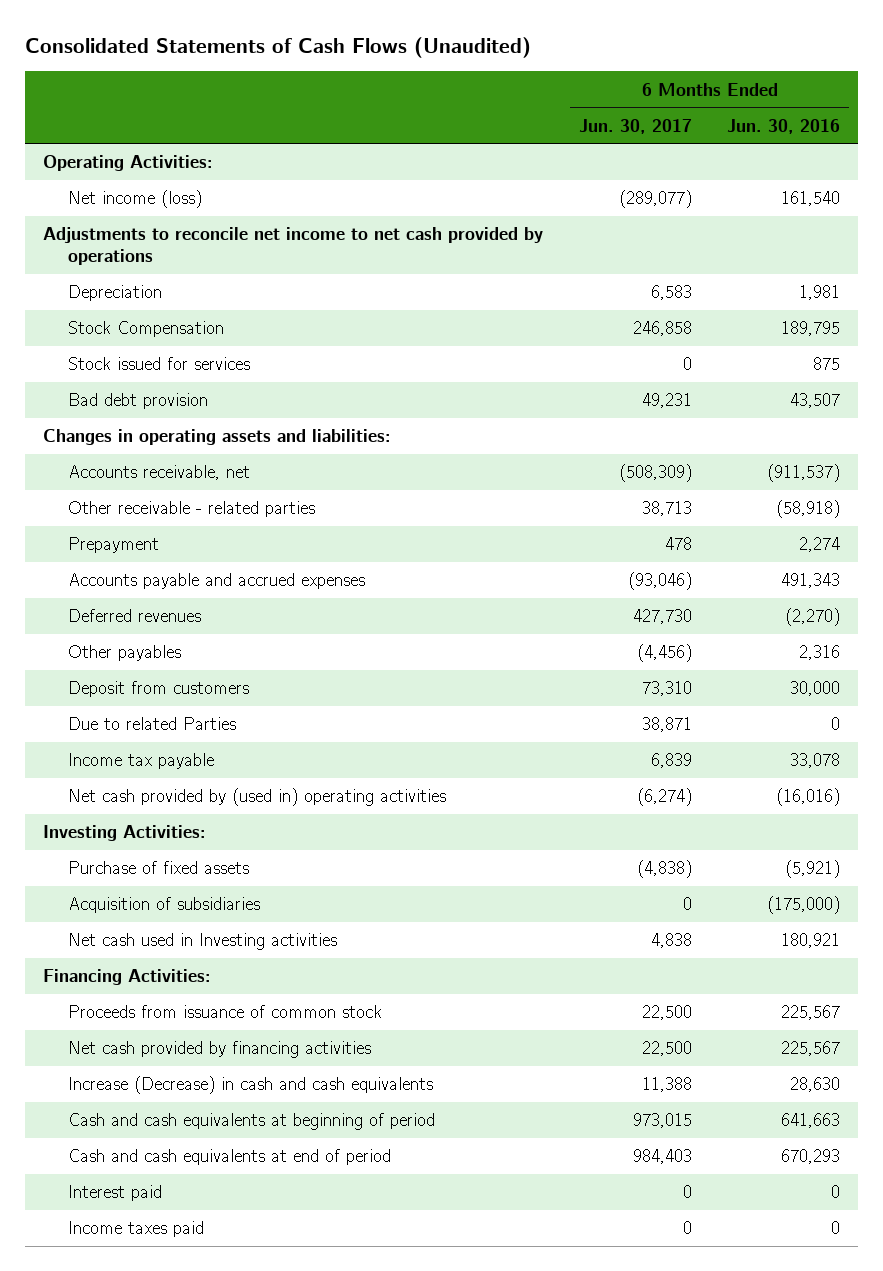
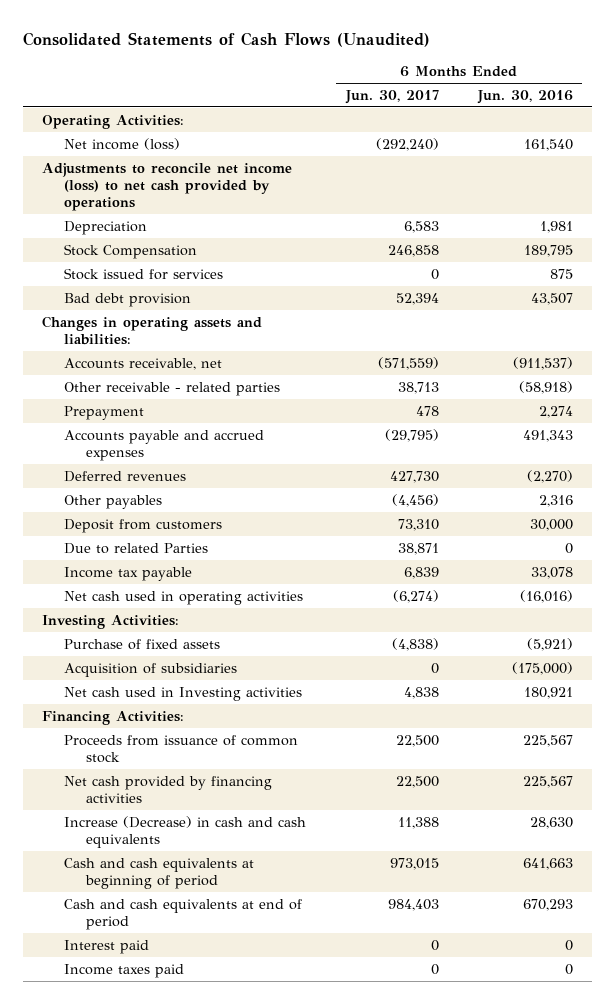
- Net income (loss) | (289,077) | 161,540
- Adjustments to reconcile net income to net cash provided by operations
+ Net income (loss) | (292,240) | 161,540
+ Adjustments to reconcile net income (loss) to net cash provided by operations
- Bad debt provision | 49,231 | 43,507
+ Bad debt provision | 52,394 | 43,507
- Accounts receivable, net | (508,309) | (911,537)
+ Accounts receivable, net | (571,559) | (911,537)
- Accounts payable and accrued expenses | (93,046) | 491,343
+ Accounts payable and accrued expenses | (29,795) | 491,343
- Net cash provided by (used in) operating activities | (6,274) | (16,016)
+ Net cash used in operating activities | (6,274) | (16,016)

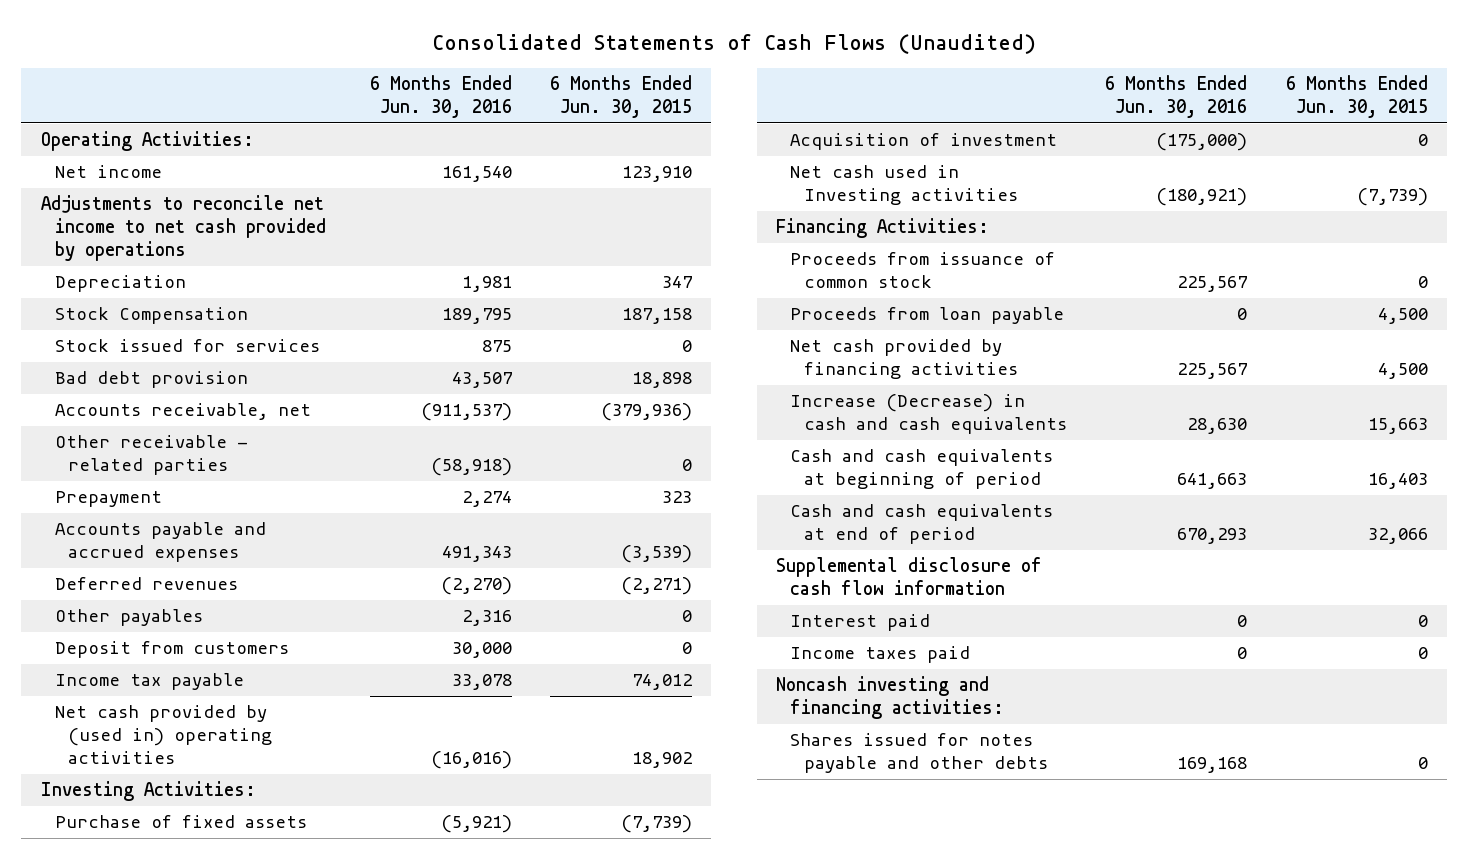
- | 6 Months Ended Jun. 30, 2017 | 6 Months Ended Jun. 30, 2016
+ | 6 Months Ended Jun. 30, 2016 | 6 Months Ended Jun. 30, 2015
- Net income (loss) | (292,240) | 161,540
- Adjustments to reconcile net income (loss) to net cash provided by operations
+ Net income | 161,540 | 123,910
+ Adjustments to reconcile net income to net cash provided by operations
- Changes in operating assets and liabilities:
- Due to related Parties | 38,871 | 0
- Net cash used in operating activities | (6,274) | (16,016)
+ Net cash provided by (used in) operating activities | (16,016) | 18,902
- Acquisition of subsidiaries | 0 | (175,000)
- Net cash used in Investing activities | 4,838 | 180,921
+ Acquisition of investment | (175,000) | 0
+ Net cash used in Investing activities | (180,921) | (7,739)
+ Proceeds from loan payable | 0 | 4,500
+ Supplemental disclosure of cash flow information
+ Noncash investing and financing activities:
+ Shares issued for notes payable and other debts | 169,168 | 0

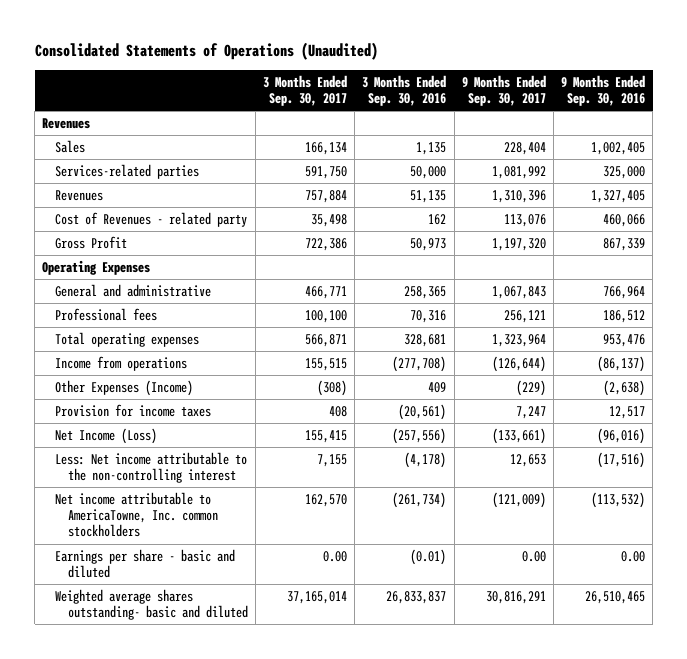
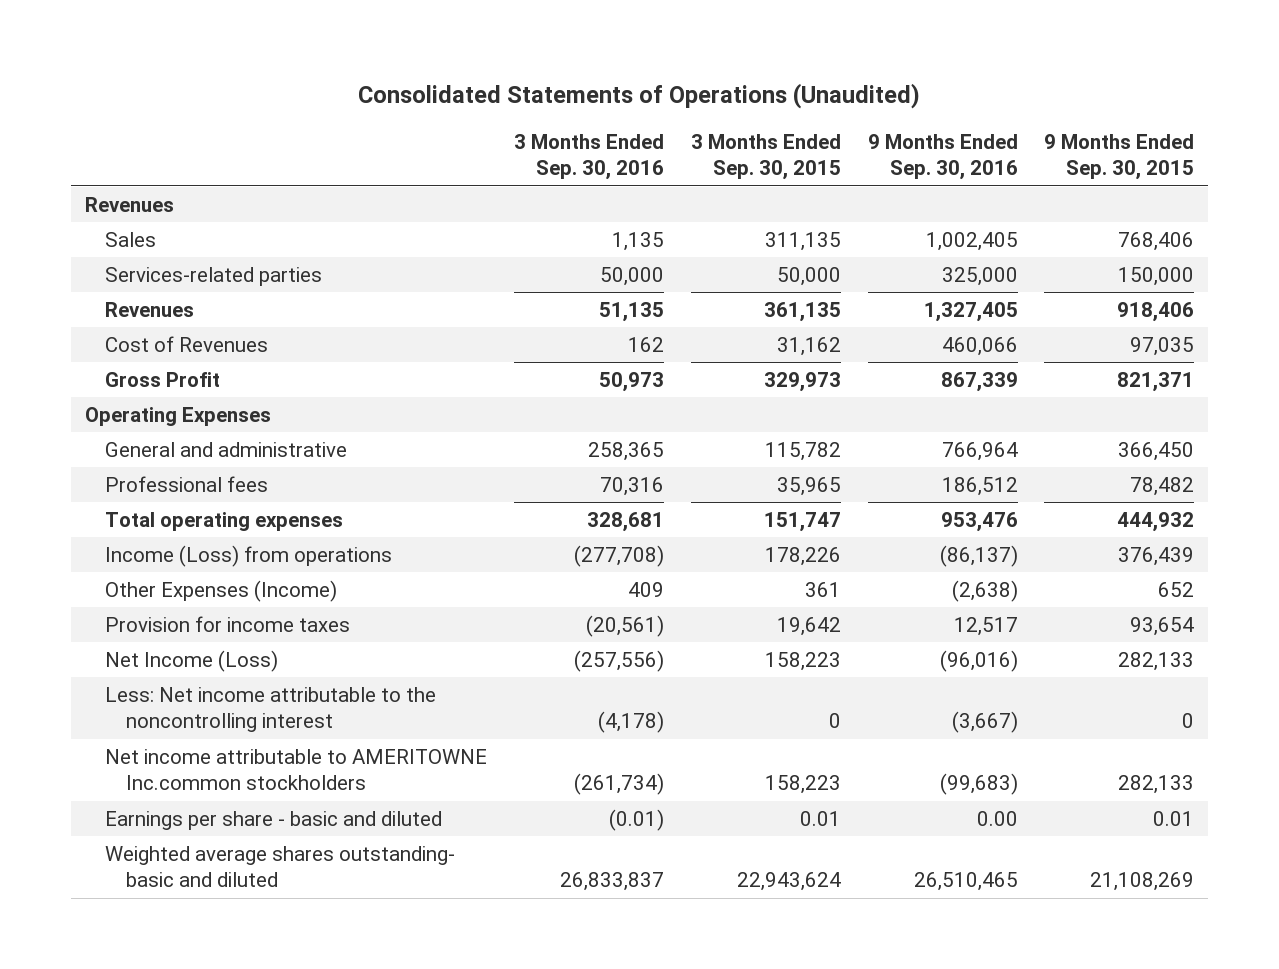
- | 3 Months Ended Sep. 30, 2017 | 3 Months Ended Sep. 30, 2016 | 9 Months Ended Sep. 30, 2017 | 9 Months Ended Sep. 30, 2016
+ | 3 Months Ended Sep. 30, 2016 | 3 Months Ended Sep. 30, 2015 | 9 Months Ended Sep. 30, 2016 | 9 Months Ended Sep. 30, 2015
- Cost of Revenues - related party | 35,498 | 162 | 113,076 | 460,066
+ Cost of Revenues | 162 | 31,162 | 460,066 | 97,035
- Income from operations | 155,515 | (277,708) | (126,644) | (86,137)
+ Income (Loss) from operations | (277,708) | 178,226 | (86,137) | 376,439
- Less: Net income attributable to the non-controlling interest | 7,155 | (4,178) | 12,653 | (17,516)
- Net income attributable to AmericaTowne, Inc. common stockholders | 162,570 | (261,734) | (121,009) | (113,532)
+ Less: Net income attributable to the noncontrolling interest | (4,178) | 0 | (3,667) | 0
+ Net income attributable to AMERITOWNE Inc.common stockholders | (261,734) | 158,223 | (99,683) | 282,133

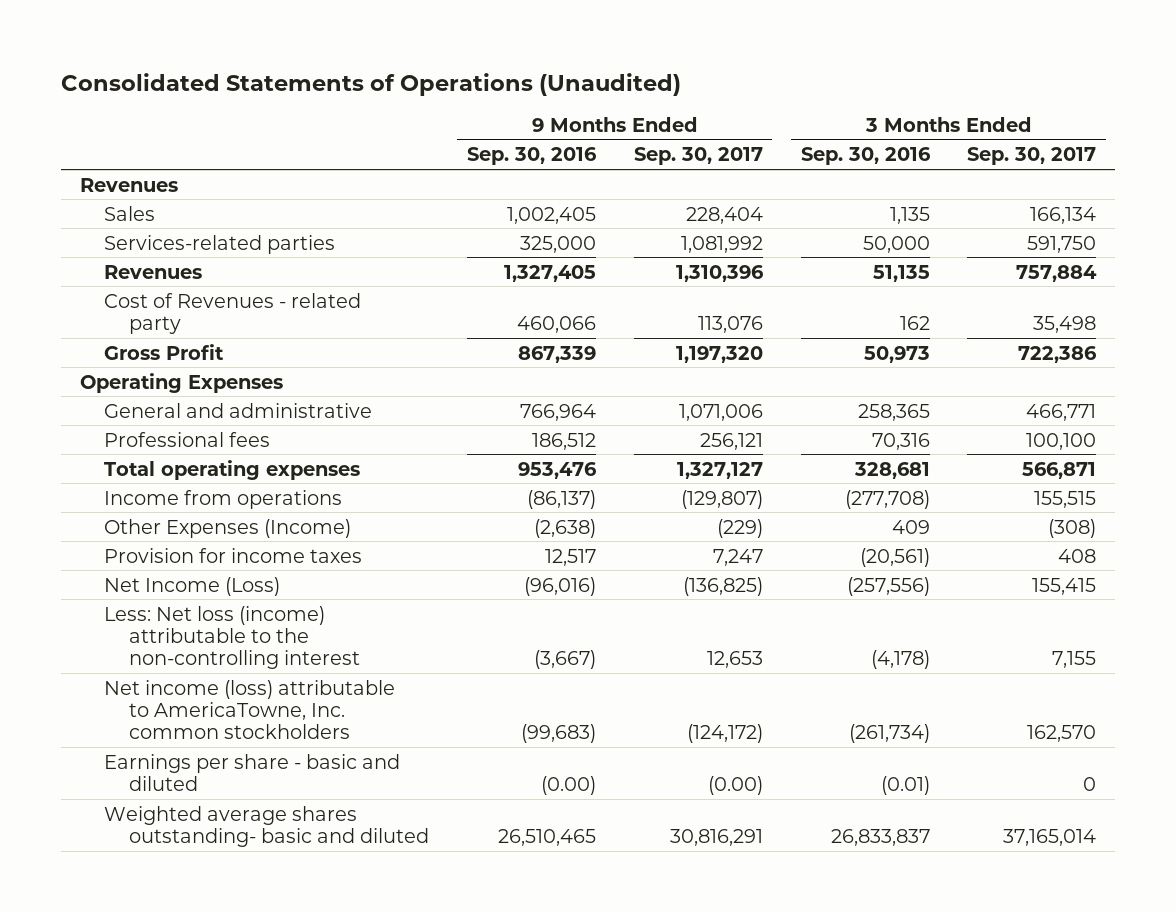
- | 3 Months Ended Sep. 30, 2016 | 3 Months Ended Sep. 30, 2015 | 9 Months Ended Sep. 30, 2016 | 9 Months Ended Sep. 30, 2015
+ | 9 Months Ended Sep. 30, 2016 | 9 Months Ended Sep. 30, 2017 | 3 Months Ended Sep. 30, 2016 | 3 Months Ended Sep. 30, 2017
- Cost of Revenues | 162 | 31,162 | 460,066 | 97,035
+ Cost of Revenues - related party | 460,066 | 113,076 | 162 | 35,498
- Income (Loss) from operations | (277,708) | 178,226 | (86,137) | 376,439
+ Income from operations | (86,137) | (129,807) | (277,708) | 155,515
- Less: Net income attributable to the noncontrolling interest | (4,178) | 0 | (3,667) | 0
- Net income attributable to AMERITOWNE Inc.common stockholders | (261,734) | 158,223 | (99,683) | 282,133
- Earnings per share - basic and diluted | (0.01) | 0.01 | 0.00 | 0.01
+ Less: Net loss (income) attributable to the non-controlling interest | (3,667) | 12,653 | (4,178) | 7,155
+ Net income (loss) attributable to AmericaTowne, Inc. common stockholders | (99,683) | (124,172) | (261,734) | 162,570
+ Earnings per share - basic and diluted | (0.00) | (0.00) | (0.01) | 0

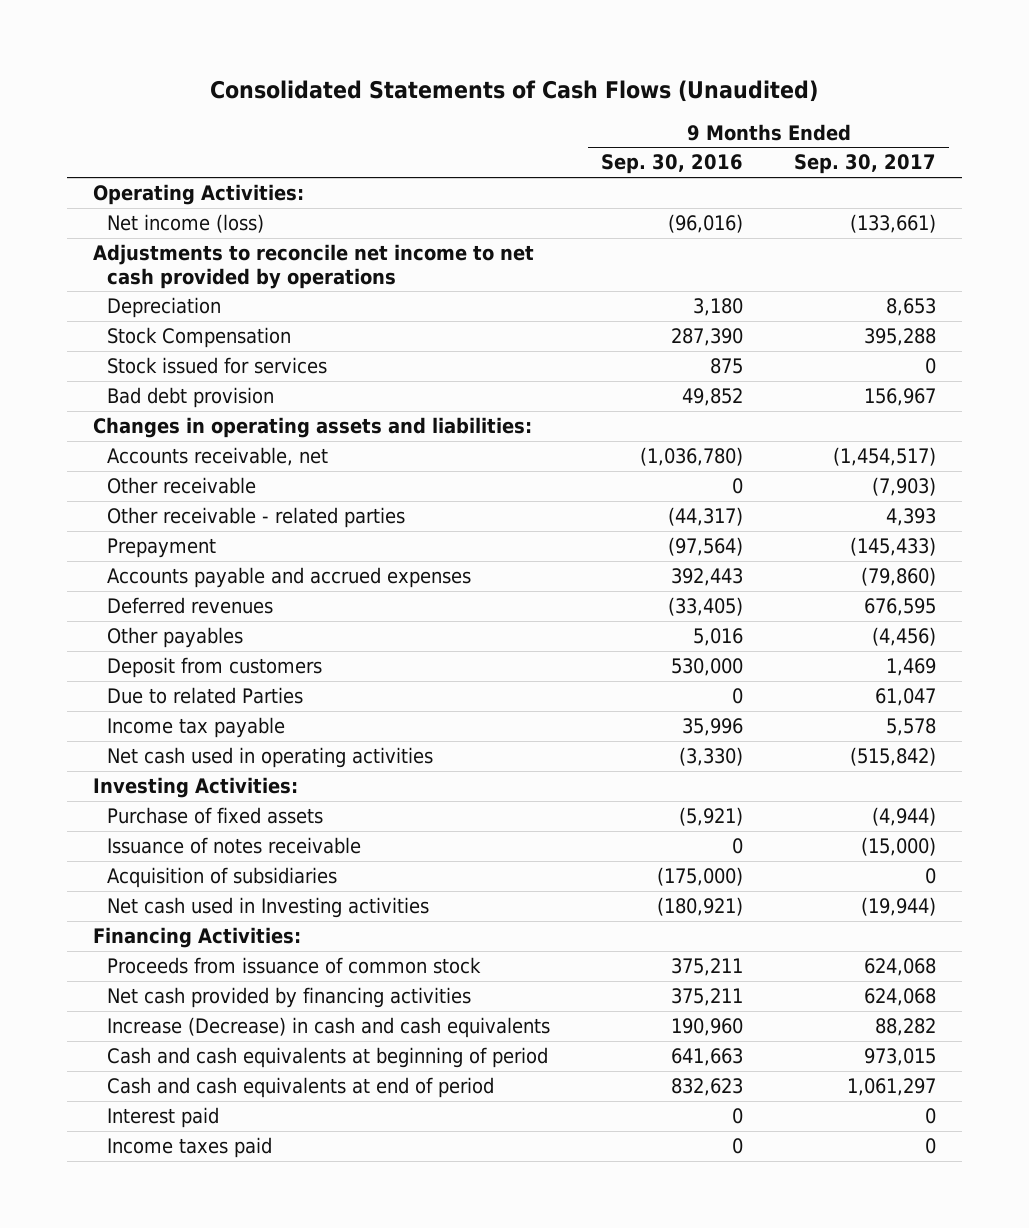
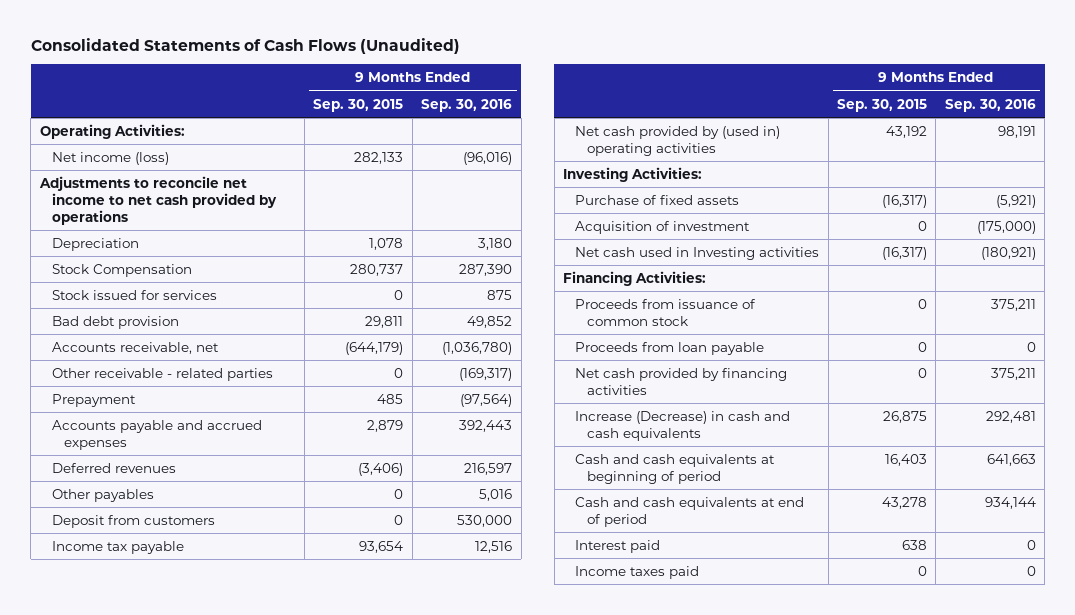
- | 9 Months Ended Sep. 30, 2016 | 9 Months Ended Sep. 30, 2017
+ | 9 Months Ended Sep. 30, 2015 | 9 Months Ended Sep. 30, 2016
- Changes in operating assets and liabilities:
- Other receivable | 0 | (7,903)
- Other receivable - related parties | (44,317) | 4,393
+ Other receivable - related parties | 0 | (169,317)
- Deferred revenues | (33,405) | 676,595
+ Deferred revenues | (3,406) | 216,597
- Due to related Parties | 0 | 61,047
- Income tax payable | 35,996 | 5,578
- Net cash used in operating activities | (3,330) | (515,842)
+ Income tax payable | 93,654 | 12,516
+ Net cash provided by (used in) operating activities | 43,192 | 98,191
- Issuance of notes receivable | 0 | (15,000)
- Acquisition of subsidiaries | (175,000) | 0
+ Acquisition of investment | 0 | (175,000)
+ Proceeds from loan payable | 0 | 0
- Increase (Decrease) in cash and cash equivalents | 190,960 | 88,282
+ Increase (Decrease) in cash and cash equivalents | 26,875 | 292,481
- Cash and cash equivalents at end of period | 832,623 | 1,061,297
+ Cash and cash equivalents at end of period | 43,278 | 934,144

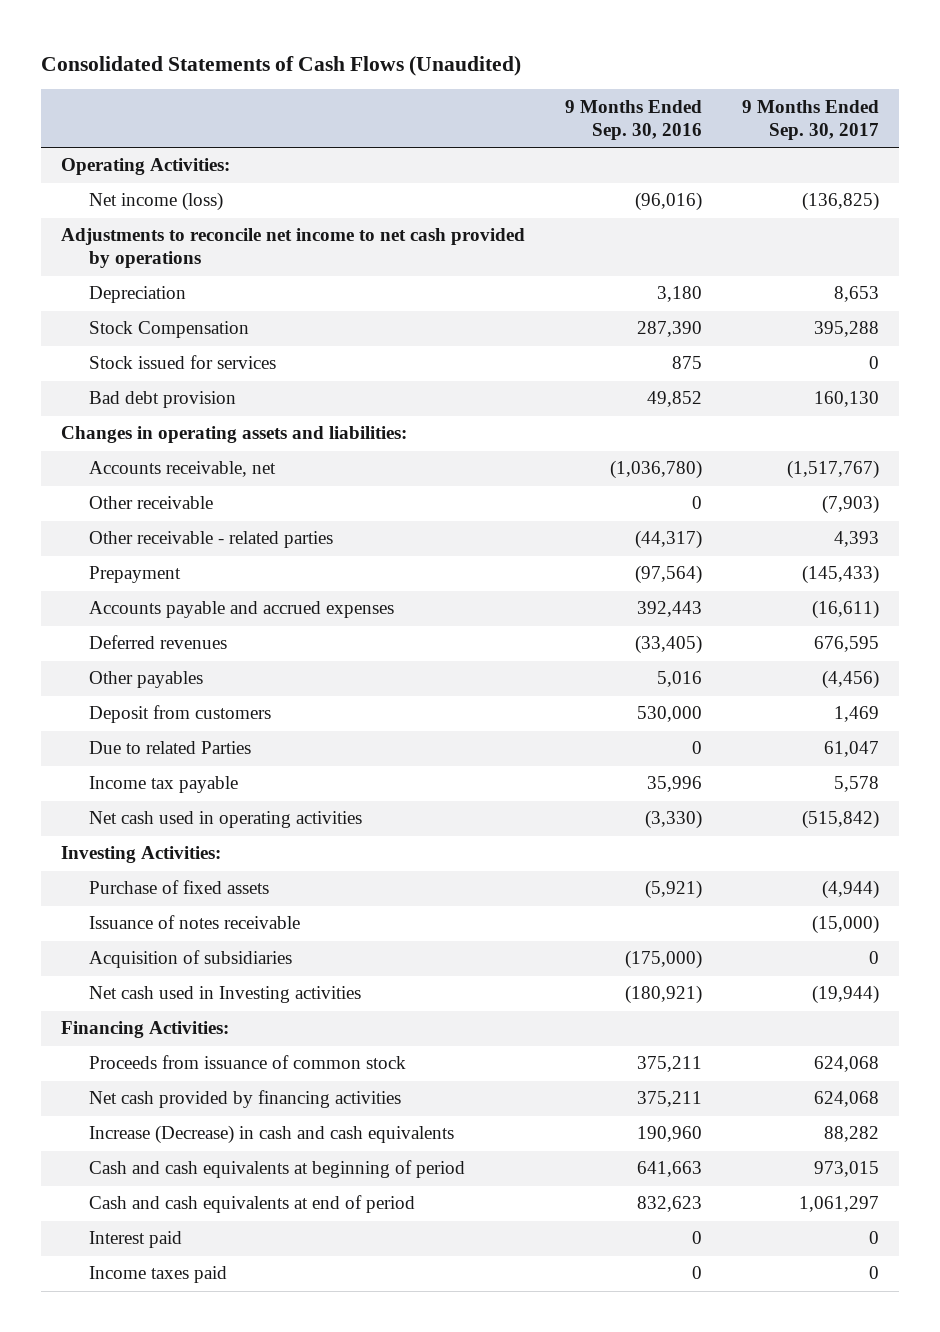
- | 9 Months Ended Sep. 30, 2015 | 9 Months Ended Sep. 30, 2016
+ | 9 Months Ended Sep. 30, 2016 | 9 Months Ended Sep. 30, 2017
+ Changes in operating assets and liabilities:
- Other receivable - related parties | 0 | (169,317)
+ Other receivable | 0 | (7,903)
+ Other receivable - related parties | (44,317) | 4,393
- Deferred revenues | (3,406) | 216,597
+ Deferred revenues | (33,405) | 676,595
- Income tax payable | 93,654 | 12,516
- Net cash provided by (used in) operating activities | 43,192 | 98,191
+ Due to related Parties | 0 | 61,047
+ Income tax payable | 35,996 | 5,578
+ Net cash used in operating activities | (3,330) | (515,842)
- Acquisition of investment | 0 | (175,000)
+ Issuance of notes receivable | | (15,000)
+ Acquisition of subsidiaries | (175,000) | 0
- Proceeds from loan payable | 0 | 0
- Increase (Decrease) in cash and cash equivalents | 26,875 | 292,481
+ Increase (Decrease) in cash and cash equivalents | 190,960 | 88,282
- Cash and cash equivalents at end of period | 43,278 | 934,144
+ Cash and cash equivalents at end of period | 832,623 | 1,061,297

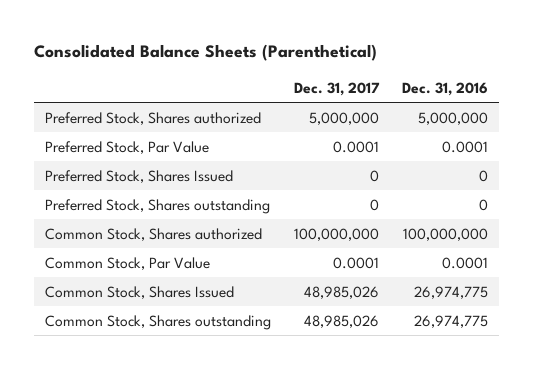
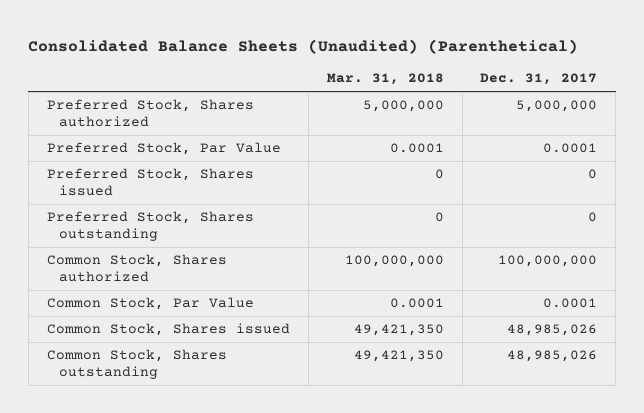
- Consolidated Balance Sheets (Parenthetical)
+ Consolidated Balance Sheets (Unaudited) (Parenthetical)
- | Dec. 31, 2017 | Dec. 31, 2016
+ | Mar. 31, 2018 | Dec. 31, 2017
- Preferred Stock, Shares Issued | 0 | 0
+ Preferred Stock, Shares issued | 0 | 0
- Common Stock, Shares Issued | 48,985,026 | 26,974,775
+ Common Stock, Shares issued | 49,421,350 | 48,985,026

